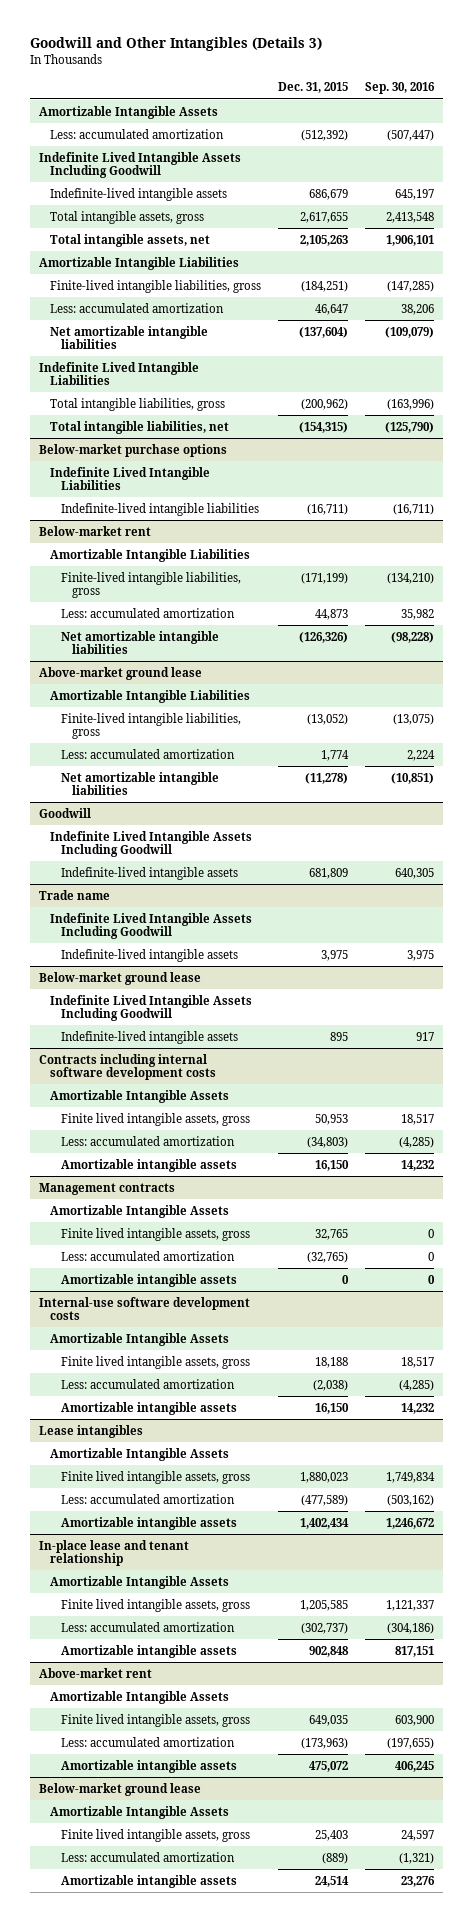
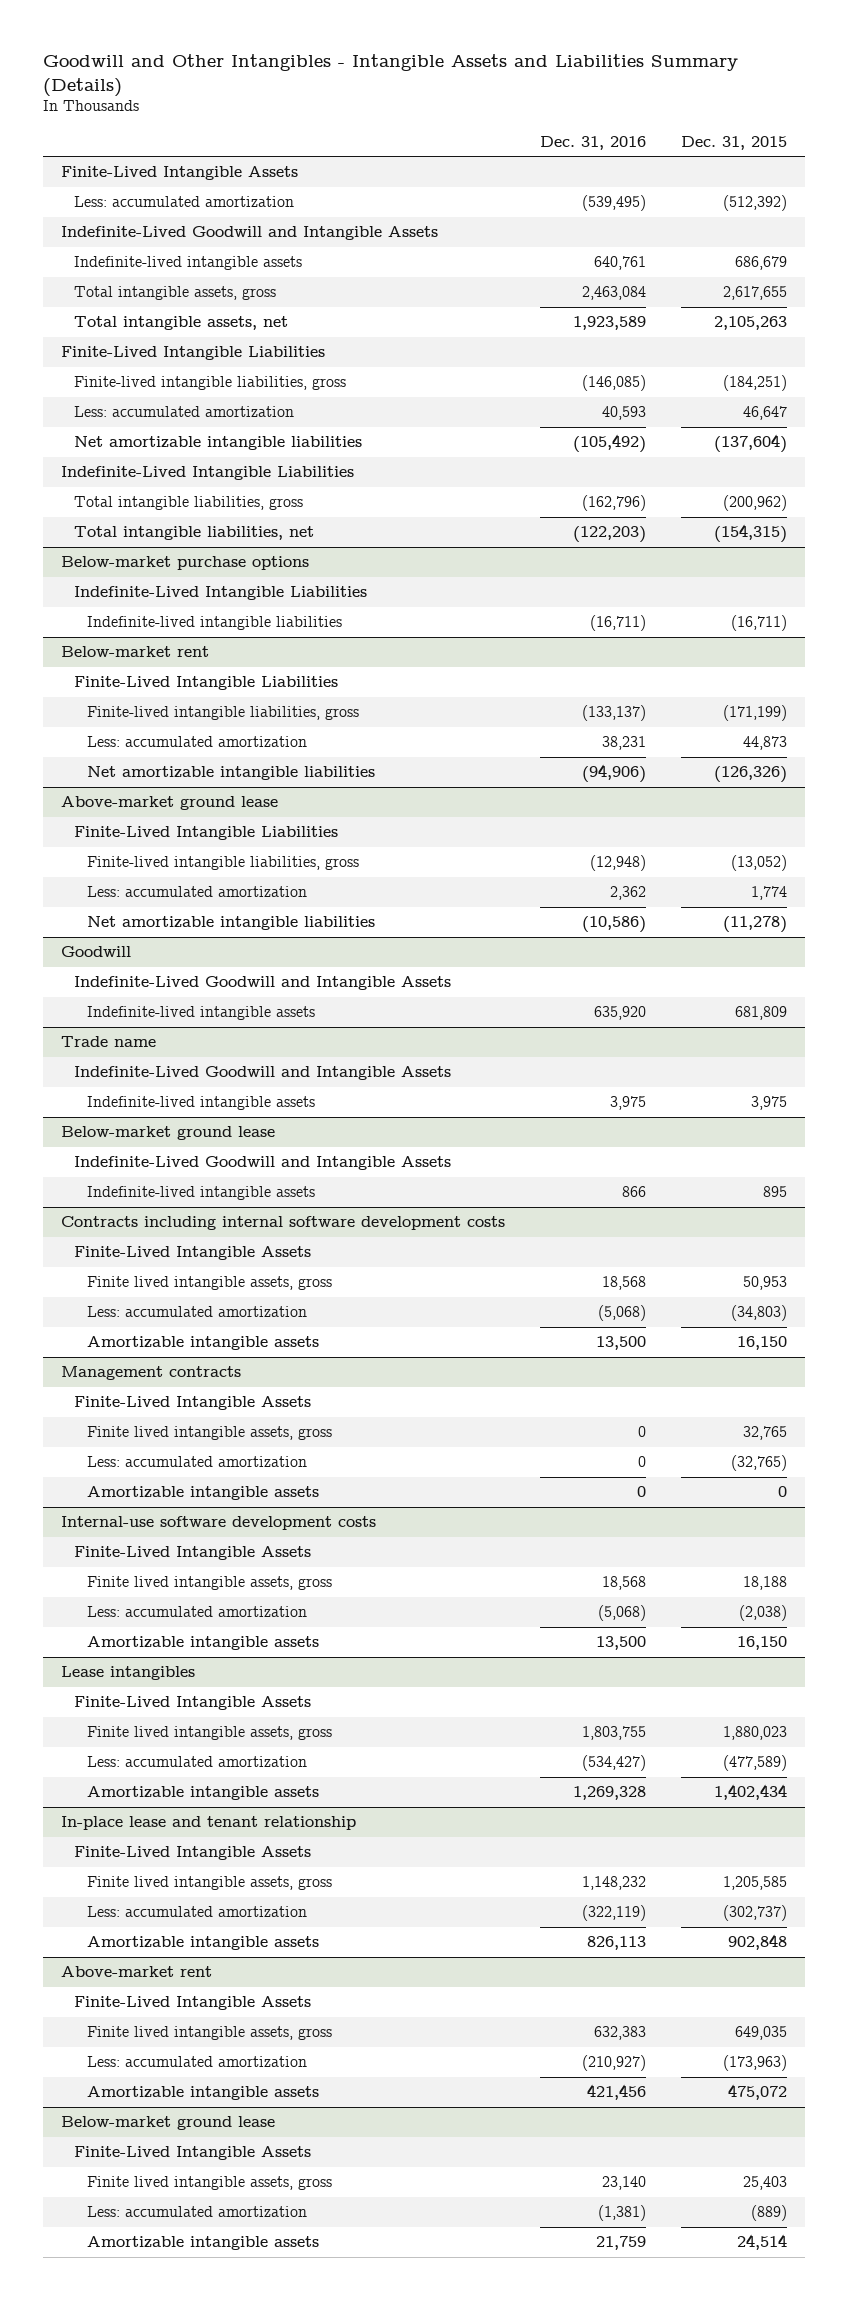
- Goodwill and Other Intangibles (Details 3)
+ Goodwill and Other Intangibles - Intangible Assets and Liabilities Summary (Details)
- | Dec. 31, 2015 | Sep. 30, 2016
+ | Dec. 31, 2016 | Dec. 31, 2015
- Amortizable Intangible Assets
+ Finite-Lived Intangible Assets
- Indefinite Lived Intangible Assets Including Goodwill
+ Indefinite-Lived Goodwill and Intangible Assets
- Amortizable Intangible Liabilities
+ Finite-Lived Intangible Liabilities
- Indefinite Lived Intangible Liabilities
+ Indefinite-Lived Intangible Liabilities
@ Below-market purchase options
- Indefinite Lived Intangible Liabilities
+ Indefinite-Lived Intangible Liabilities
@ Below-market rent
- Amortizable Intangible Liabilities
+ Finite-Lived Intangible Liabilities
@ Above-market ground lease
- Amortizable Intangible Liabilities
+ Finite-Lived Intangible Liabilities
@ Goodwill
- Indefinite Lived Intangible Assets Including Goodwill
+ Indefinite-Lived Goodwill and Intangible Assets
@ Trade name
- Indefinite Lived Intangible Assets Including Goodwill
+ Indefinite-Lived Goodwill and Intangible Assets
@ Below-market ground lease
- Indefinite Lived Intangible Assets Including Goodwill
+ Indefinite-Lived Goodwill and Intangible Assets
@ Contracts including internal software development costs
- Amortizable Intangible Assets
+ Finite-Lived Intangible Assets
@ Management contracts
- Amortizable Intangible Assets
+ Finite-Lived Intangible Assets
@ Internal-use software development costs
- Amortizable Intangible Assets
+ Finite-Lived Intangible Assets
@ Lease intangibles
- Amortizable Intangible Assets
+ Finite-Lived Intangible Assets
@ In-place lease and tenant relationship
- Amortizable Intangible Assets
+ Finite-Lived Intangible Assets
@ Above-market rent
- Amortizable Intangible Assets
+ Finite-Lived Intangible Assets
@ Below-market ground lease
- Amortizable Intangible Assets
+ Finite-Lived Intangible Assets

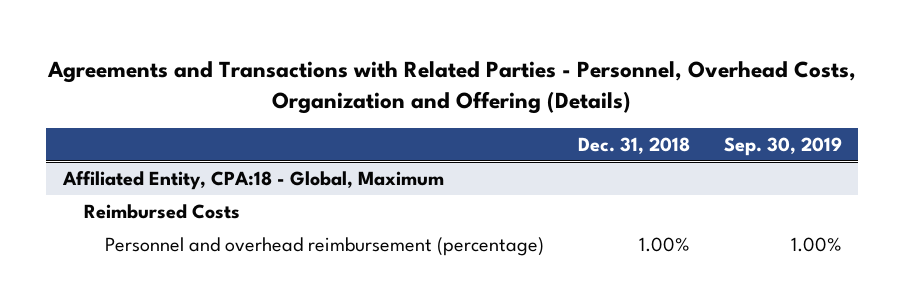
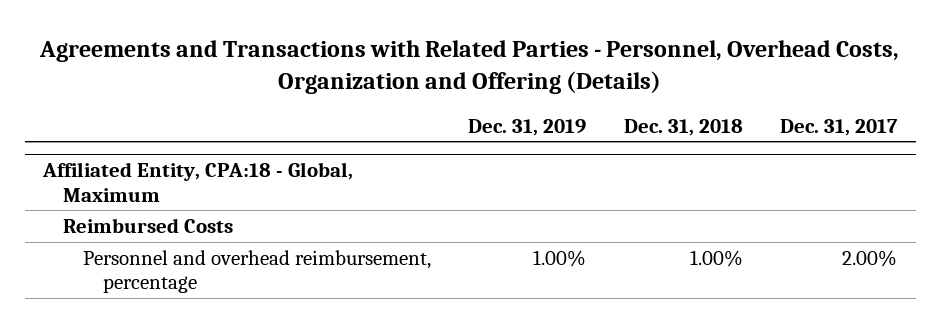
- | Dec. 31, 2018 | Sep. 30, 2019
+ | Dec. 31, 2019 | Dec. 31, 2018 | Dec. 31, 2017
@ Affiliated Entity, CPA:18 - Global, Maximum
- Personnel and overhead reimbursement (percentage) | 1.00% | 1.00%
+ Personnel and overhead reimbursement, percentage | 1.00% | 1.00% | 2.00%

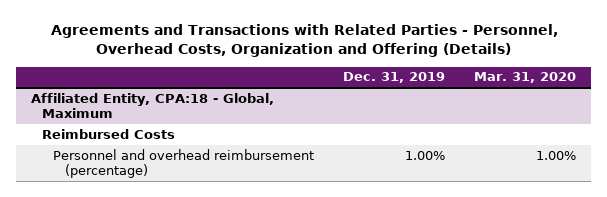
- | Dec. 31, 2019 | Dec. 31, 2018 | Dec. 31, 2017
+ | Dec. 31, 2019 | Mar. 31, 2020
@ Affiliated Entity, CPA:18 - Global, Maximum
- Personnel and overhead reimbursement, percentage | 1.00% | 1.00% | 2.00%
+ Personnel and overhead reimbursement (percentage) | 1.00% | 1.00%

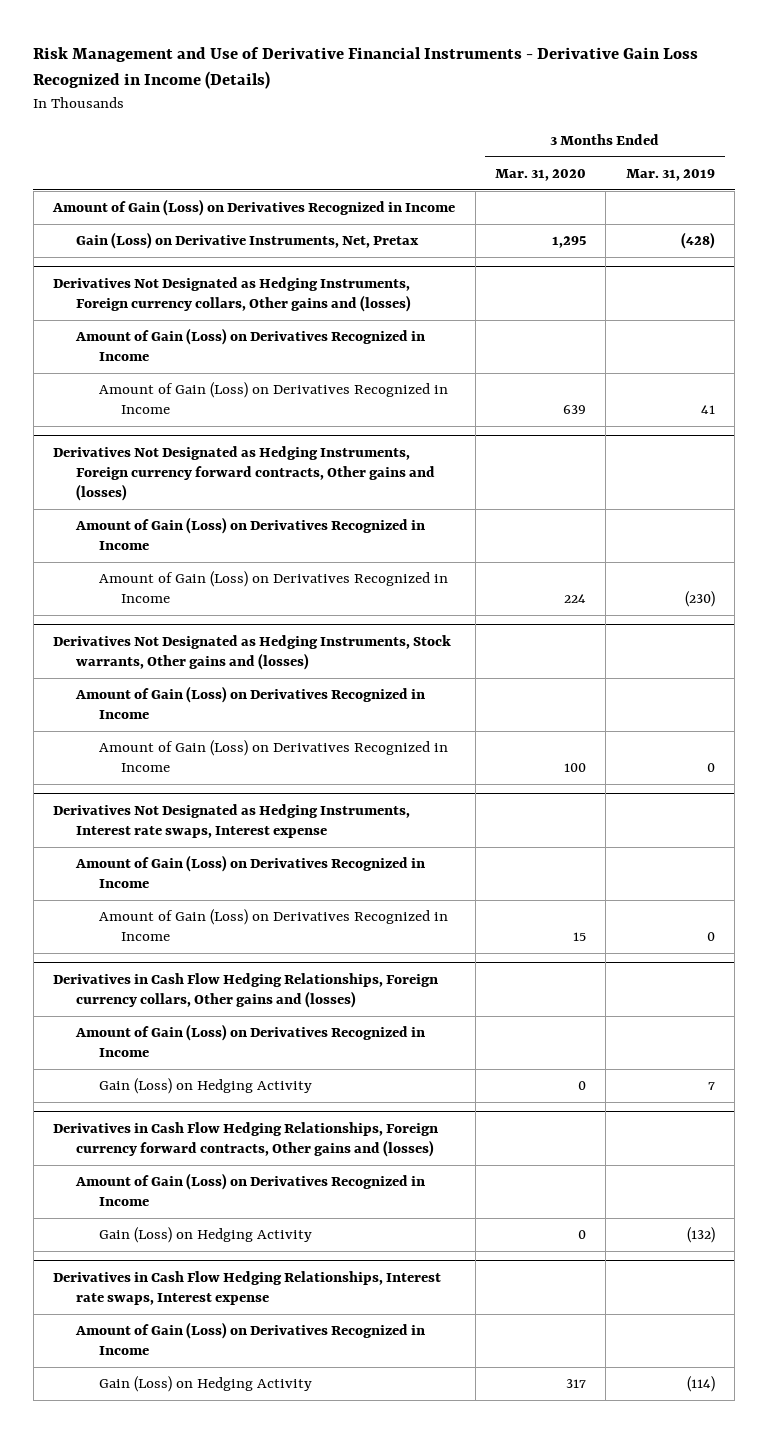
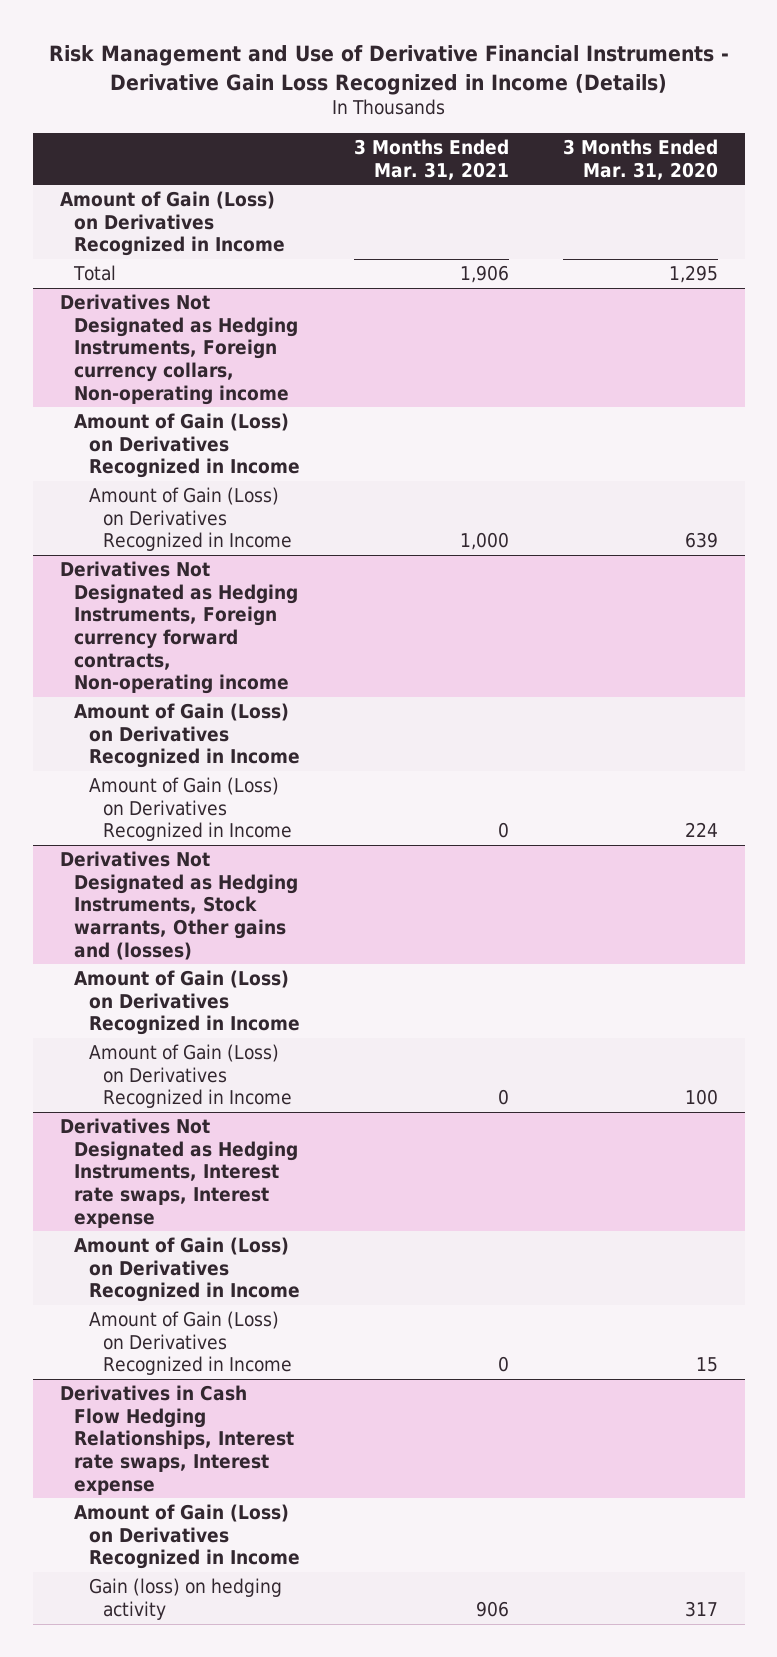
- | 3 Months Ended Mar. 31, 2020 | 3 Months Ended Mar. 31, 2019
+ | 3 Months Ended Mar. 31, 2021 | 3 Months Ended Mar. 31, 2020
- Gain (Loss) on Derivative Instruments, Net, Pretax | 1,295 | (428)
- Derivatives Not Designated as Hedging Instruments, Foreign currency collars, Other gains and (losses)
+ Total | 1,906 | 1,295
+ Derivatives Not Designated as Hedging Instruments, Foreign currency collars, Non-operating income
- Derivatives Not Designated as Hedging Instruments, Foreign currency forward contracts, Other gains and (losses)
+ Derivatives Not Designated as Hedging Instruments, Foreign currency forward contracts, Non-operating income
- Derivatives in Cash Flow Hedging Relationships, Foreign currency collars, Other gains and (losses)
- Amount of Gain (Loss) on Derivatives Recognized in Income
- Gain (Loss) on Hedging Activity | 0 | 7
- Derivatives in Cash Flow Hedging Relationships, Foreign currency forward contracts, Other gains and (losses)
- Amount of Gain (Loss) on Derivatives Recognized in Income
- Gain (Loss) on Hedging Activity | 0 | (132)
@ Derivatives in Cash Flow Hedging Relationships, Interest rate swaps, Interest expense
- Gain (Loss) on Hedging Activity | 317 | (114)
+ Gain (loss) on hedging activity | 906 | 317

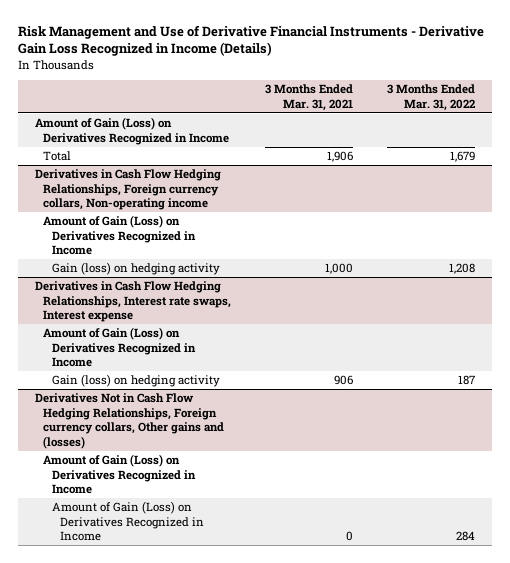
- | 3 Months Ended Mar. 31, 2021 | 3 Months Ended Mar. 31, 2020
+ | 3 Months Ended Mar. 31, 2021 | 3 Months Ended Mar. 31, 2022
- Derivatives Not Designated as Hedging Instruments, Foreign currency collars, Non-operating income
- Amount of Gain (Loss) on Derivatives Recognized in Income
- Amount of Gain (Loss) on Derivatives Recognized in Income | 1,000 | 639
- Derivatives Not Designated as Hedging Instruments, Foreign currency forward contracts, Non-operating income
- Amount of Gain (Loss) on Derivatives Recognized in Income
- Amount of Gain (Loss) on Derivatives Recognized in Income | 0 | 224
- Derivatives Not Designated as Hedging Instruments, Stock warrants, Other gains and (losses)
- Amount of Gain (Loss) on Derivatives Recognized in Income
- Amount of Gain (Loss) on Derivatives Recognized in Income | 0 | 100
- Derivatives Not Designated as Hedging Instruments, Interest rate swaps, Interest expense
+ Derivatives in Cash Flow Hedging Relationships, Foreign currency collars, Non-operating income
- Amount of Gain (Loss) on Derivatives Recognized in Income | 0 | 15
+ Gain (loss) on hedging activity | 1,000 | 1,208
+ Derivatives Not in Cash Flow Hedging Relationships, Foreign currency collars, Other gains and (losses)
+ Amount of Gain (Loss) on Derivatives Recognized in Income
+ Amount of Gain (Loss) on Derivatives Recognized in Income | 0 | 284

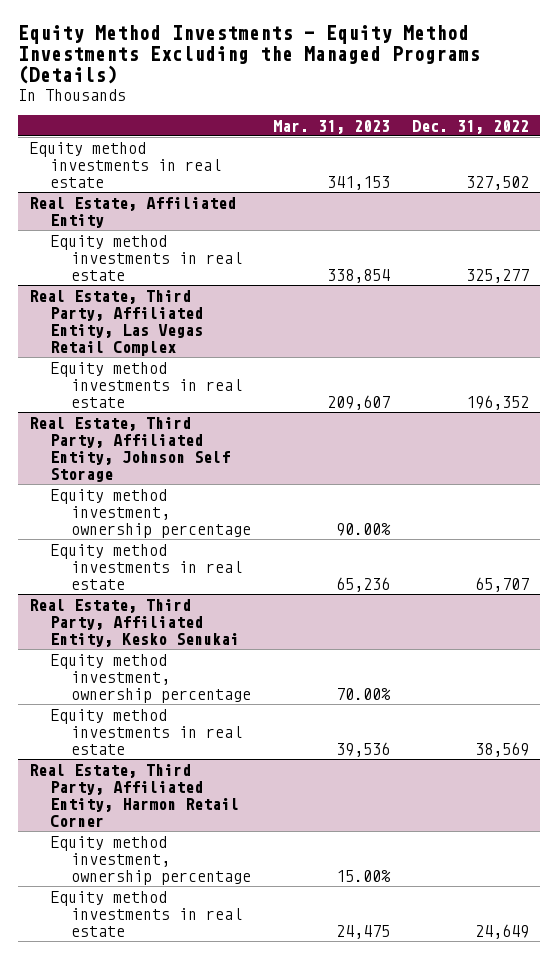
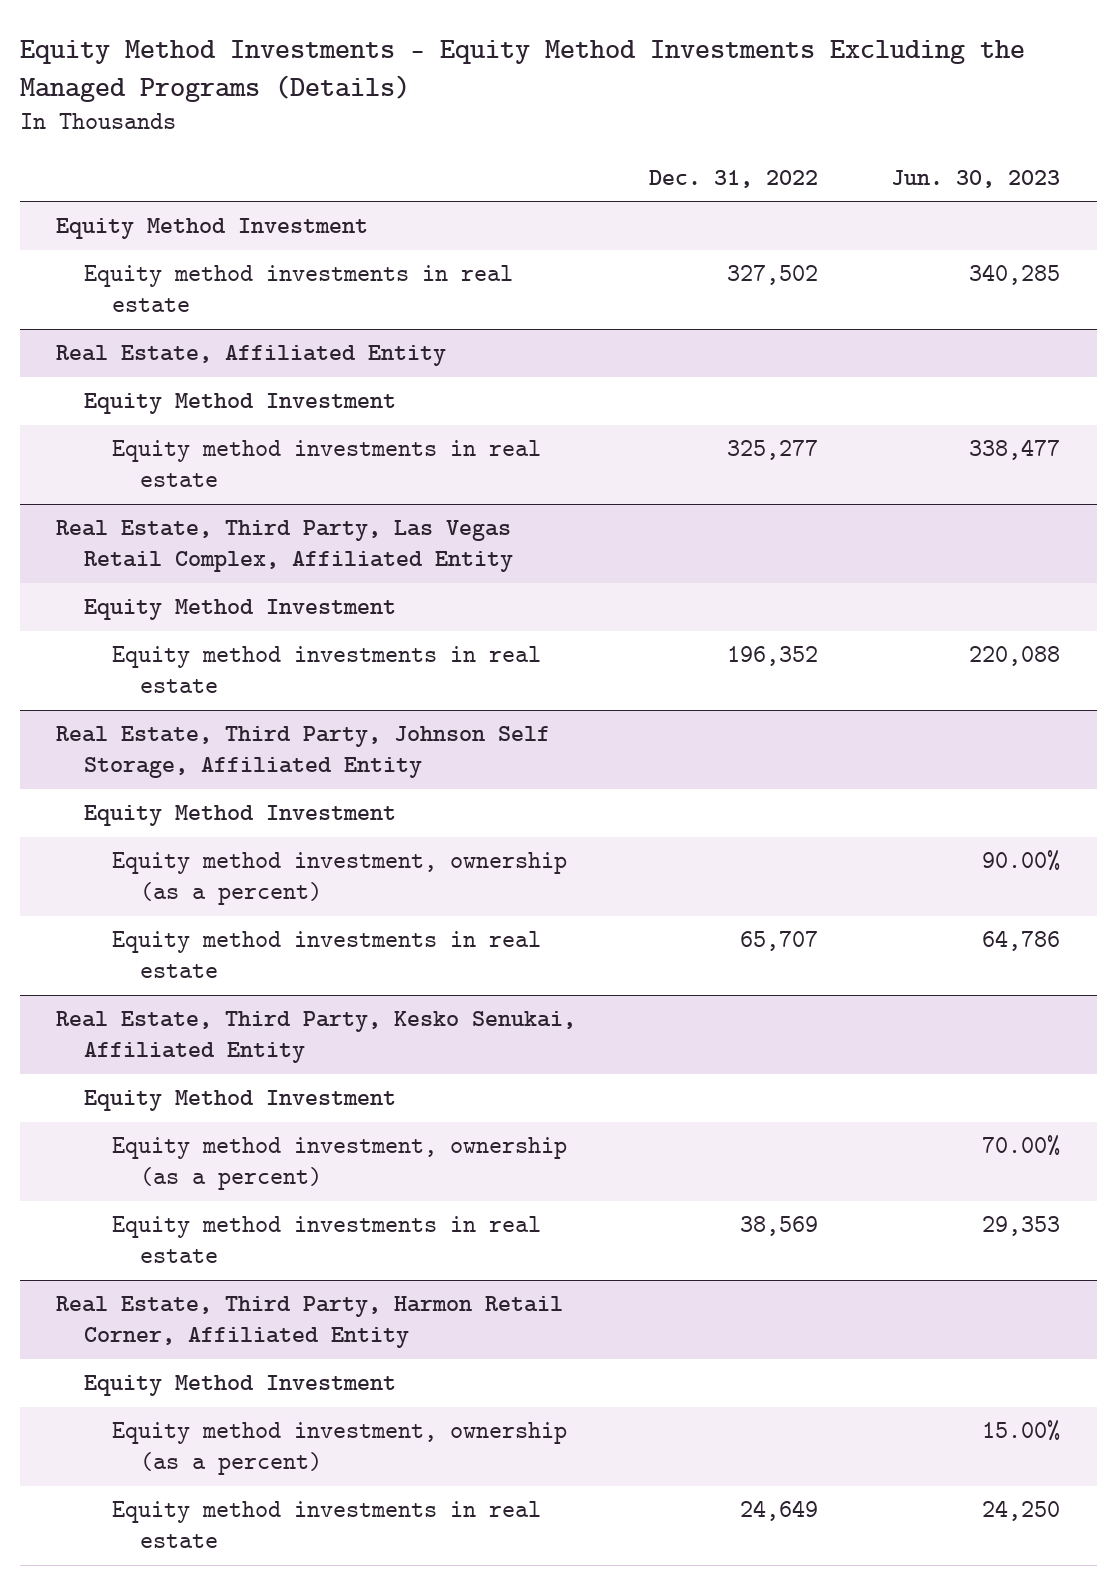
- | Mar. 31, 2023 | Dec. 31, 2022
+ | Dec. 31, 2022 | Jun. 30, 2023
+ Equity Method Investment
@ Real Estate, Affiliated Entity
+ Equity Method Investment
- Real Estate, Third Party, Affiliated Entity, Las Vegas Retail Complex
+ Real Estate, Third Party, Las Vegas Retail Complex, Affiliated Entity
+ Equity Method Investment
- Real Estate, Third Party, Affiliated Entity, Johnson Self Storage
- Equity method investment, ownership percentage | 90.00% |
+ Real Estate, Third Party, Johnson Self Storage, Affiliated Entity
+ Equity Method Investment
+ Equity method investment, ownership (as a percent) | | 90.00%
- Real Estate, Third Party, Affiliated Entity, Kesko Senukai
- Equity method investment, ownership percentage | 70.00% |
+ Real Estate, Third Party, Kesko Senukai, Affiliated Entity
+ Equity Method Investment
+ Equity method investment, ownership (as a percent) | | 70.00%
- Real Estate, Third Party, Affiliated Entity, Harmon Retail Corner
- Equity method investment, ownership percentage | 15.00% |
+ Real Estate, Third Party, Harmon Retail Corner, Affiliated Entity
+ Equity Method Investment
+ Equity method investment, ownership (as a percent) | | 15.00%

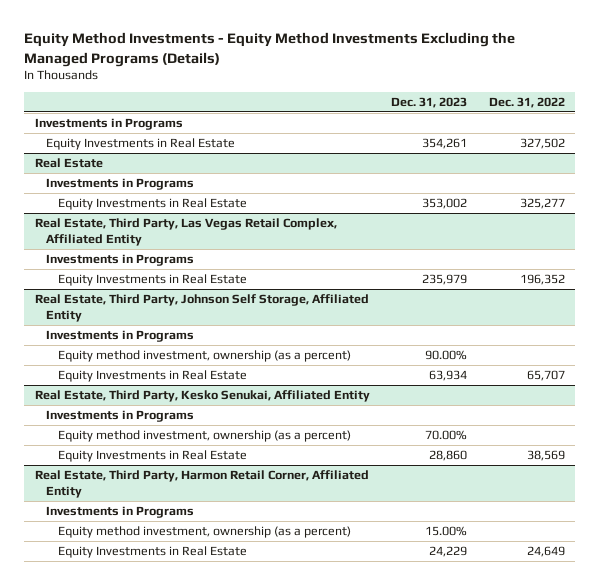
- | Dec. 31, 2022 | Jun. 30, 2023
+ | Dec. 31, 2023 | Dec. 31, 2022
- Equity Method Investment
- Equity method investments in real estate | 327,502 | 340,285
- Real Estate, Affiliated Entity
- Equity Method Investment
- Equity method investments in real estate | 325,277 | 338,477
+ Investments in Programs
+ Equity Investments in Real Estate | 354,261 | 327,502
+ Real Estate
+ Investments in Programs
+ Equity Investments in Real Estate | 353,002 | 325,277
@ Real Estate, Third Party, Las Vegas Retail Complex, Affiliated Entity
- Equity Method Investment
- Equity method investments in real estate | 196,352 | 220,088
+ Investments in Programs
+ Equity Investments in Real Estate | 235,979 | 196,352
@ Real Estate, Third Party, Johnson Self Storage, Affiliated Entity
- Equity Method Investment
+ Investments in Programs
- Equity method investments in real estate | 65,707 | 64,786
+ Equity Investments in Real Estate | 63,934 | 65,707
@ Real Estate, Third Party, Kesko Senukai, Affiliated Entity
- Equity Method Investment
+ Investments in Programs
- Equity method investments in real estate | 38,569 | 29,353
+ Equity Investments in Real Estate | 28,860 | 38,569
@ Real Estate, Third Party, Harmon Retail Corner, Affiliated Entity
- Equity Method Investment
+ Investments in Programs
- Equity method investments in real estate | 24,649 | 24,250
+ Equity Investments in Real Estate | 24,229 | 24,649

